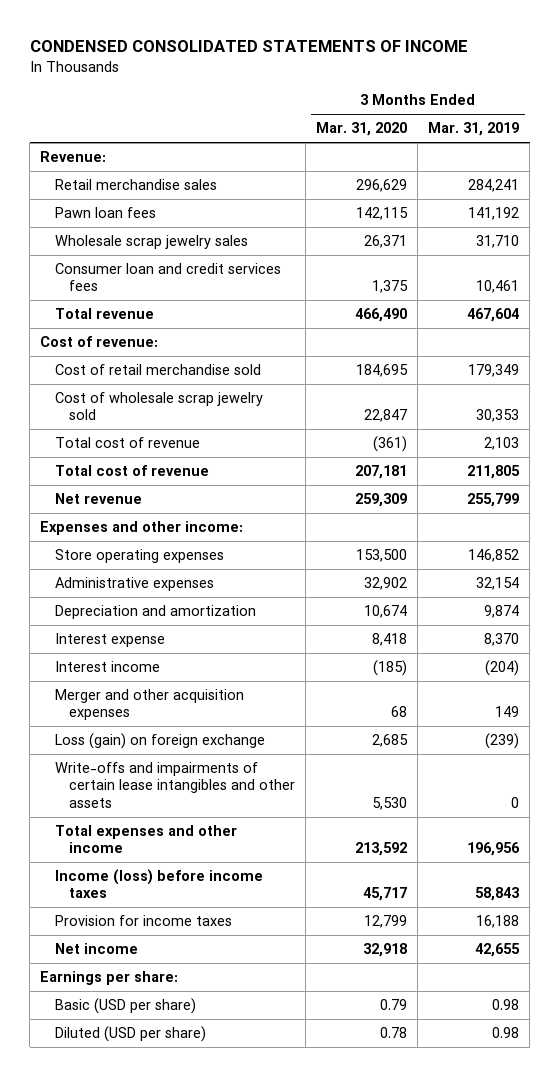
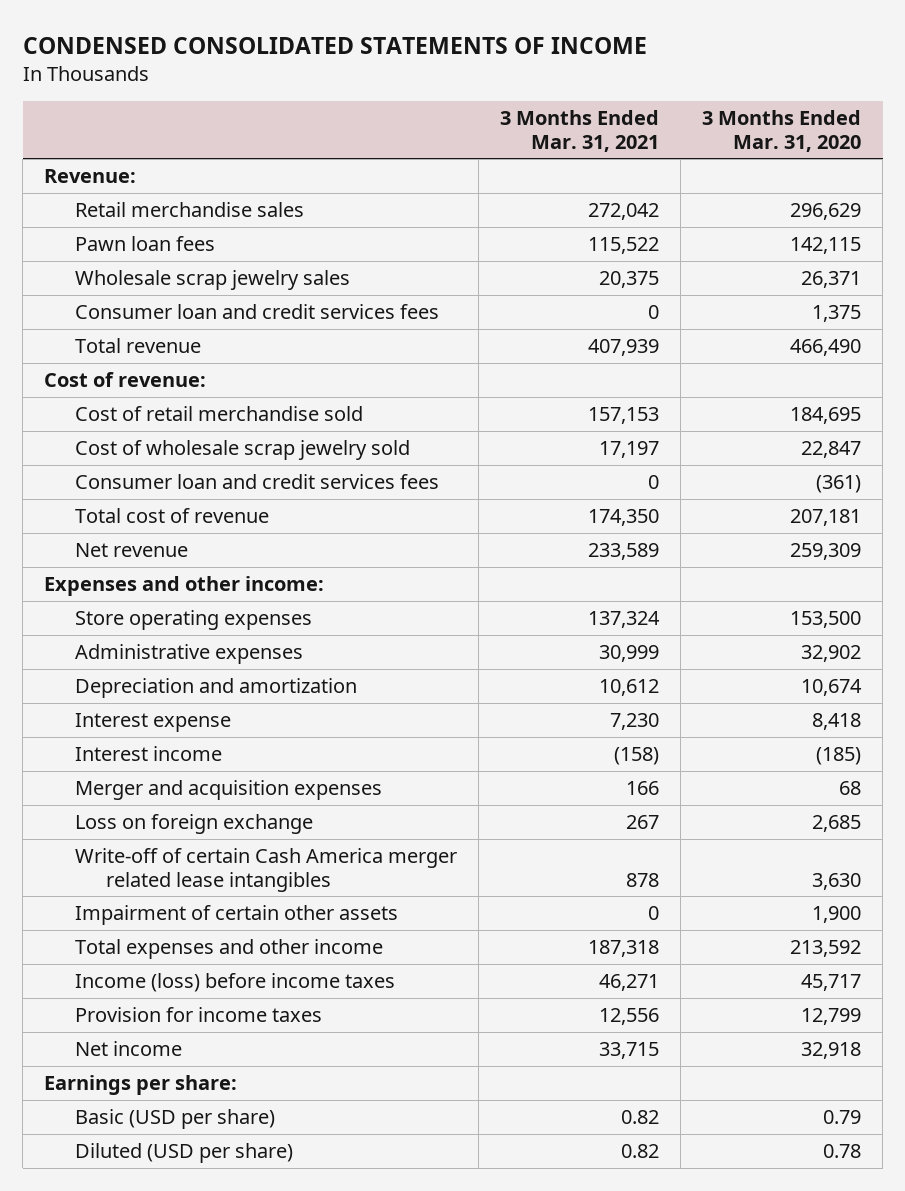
- | 3 Months Ended Mar. 31, 2020 | 3 Months Ended Mar. 31, 2019
+ | 3 Months Ended Mar. 31, 2021 | 3 Months Ended Mar. 31, 2020
- Total cost of revenue | (361) | 2,103
+ Consumer loan and credit services fees | 0 | (361)
- Merger and other acquisition expenses | 68 | 149
- Loss (gain) on foreign exchange | 2,685 | (239)
- Write-offs and impairments of certain lease intangibles and other assets | 5,530 | 0
+ Merger and acquisition expenses | 166 | 68
+ Loss on foreign exchange | 267 | 2,685
+ Write-off of certain Cash America merger related lease intangibles | 878 | 3,630
+ Impairment of certain other assets | 0 | 1,900

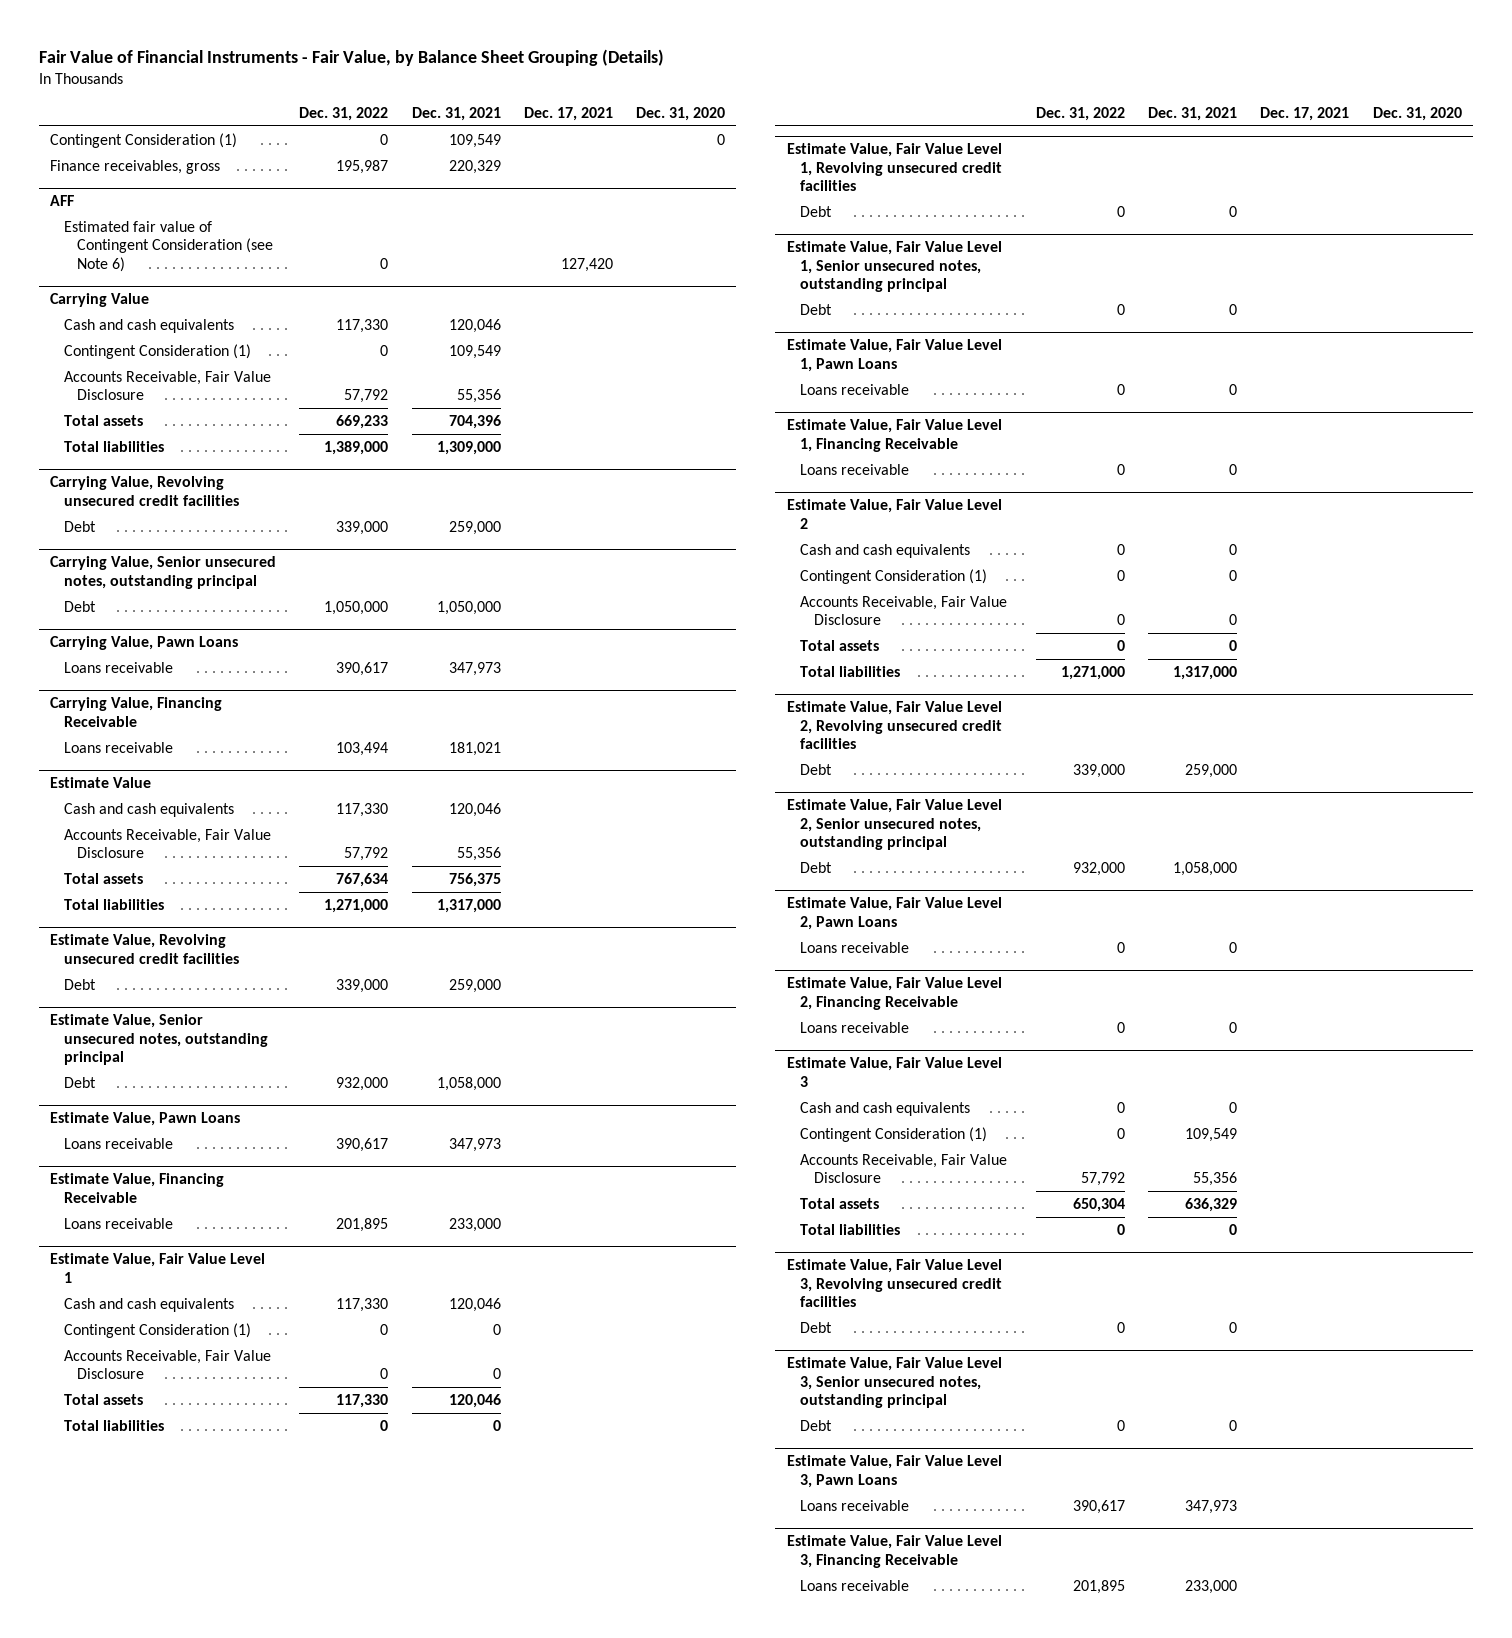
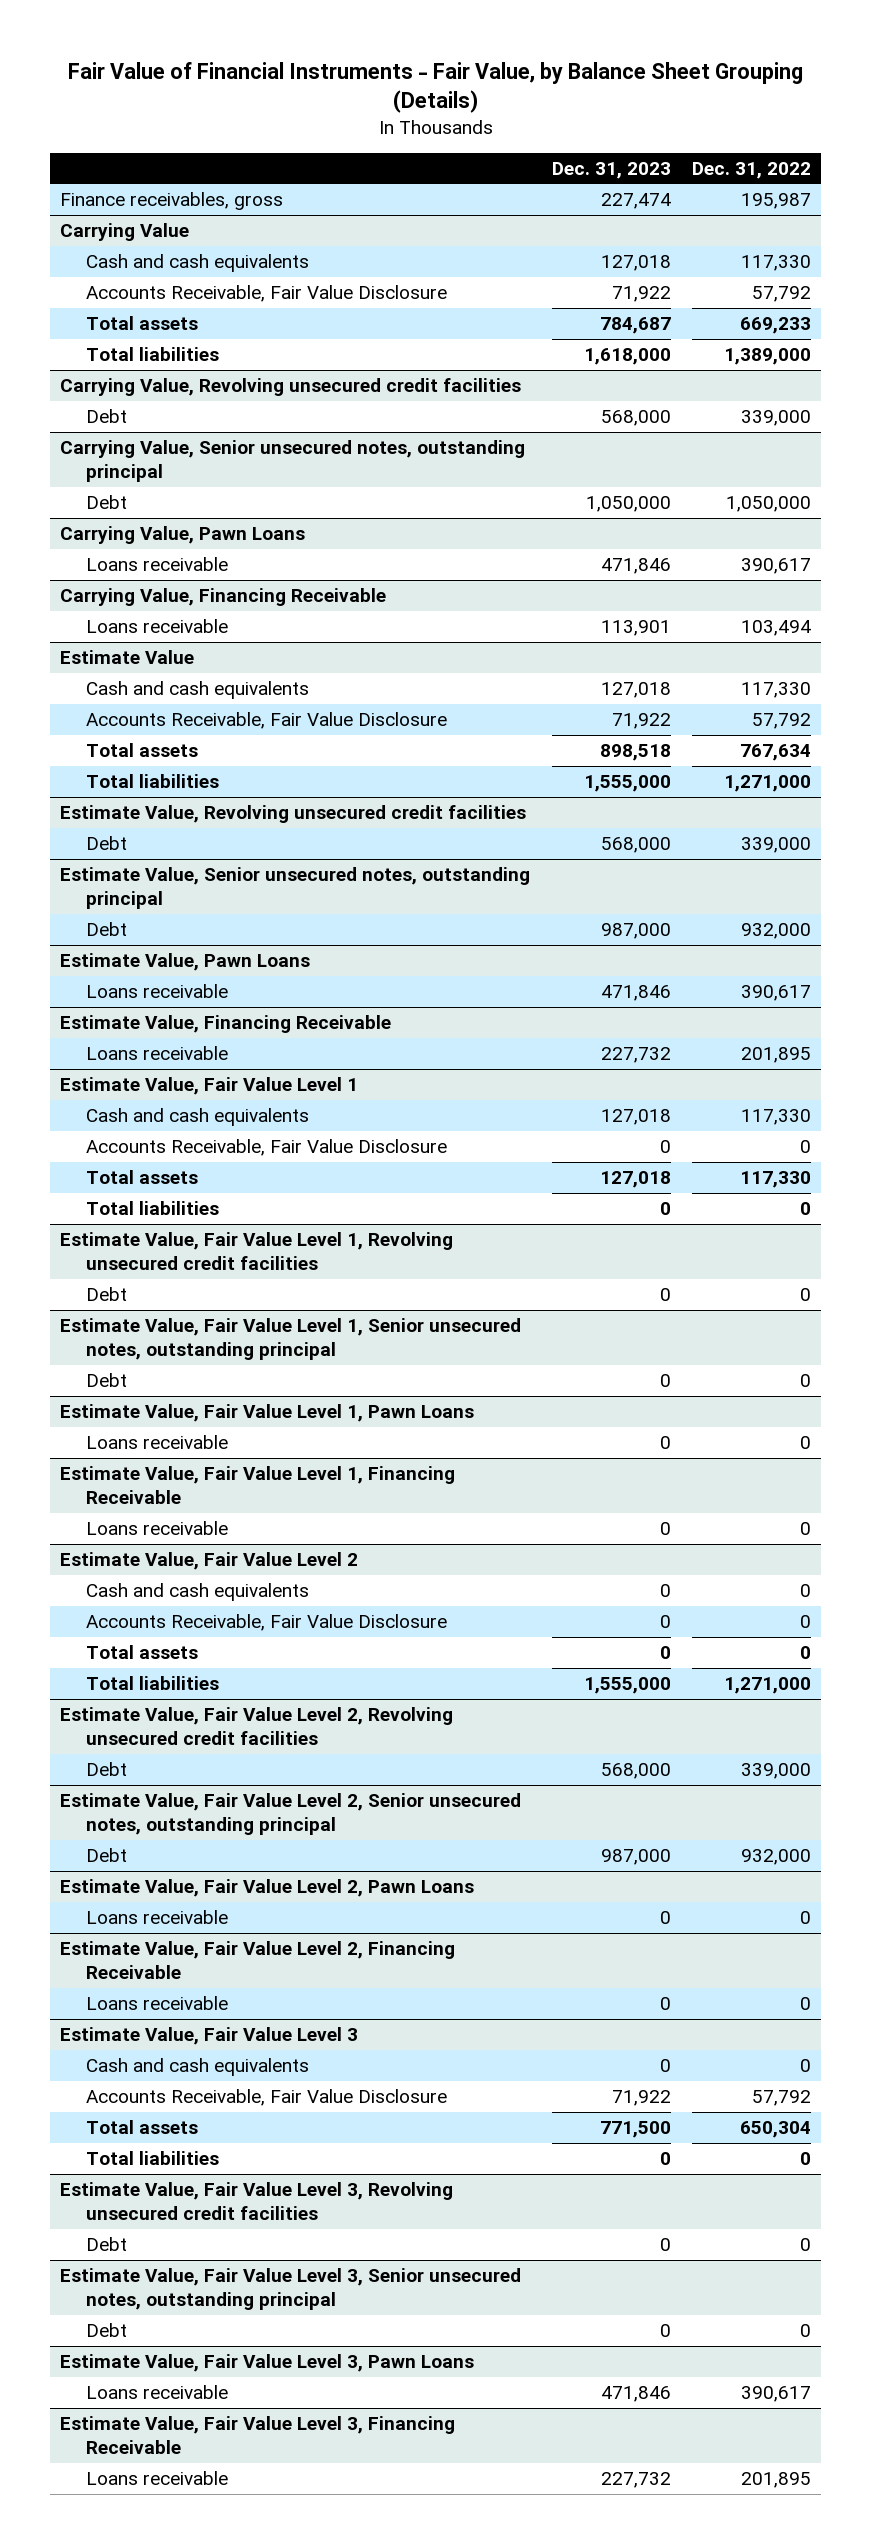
- | Dec. 31, 2022 | Dec. 31, 2021 | Dec. 17, 2021 | Dec. 31, 2020
+ | Dec. 31, 2023 | Dec. 31, 2022
- Contingent Consideration (1) | 0 | 109,549 | | 0
- AFF
- Estimated fair value of Contingent Consideration (see Note 6) | 0 | | 127,420 |
@ Carrying Value
- Contingent Consideration (1) | 0 | 109,549 | |
@ Estimate Value, Fair Value Level 1
- Contingent Consideration (1) | 0 | 0 | |
@ Estimate Value, Fair Value Level 2
- Contingent Consideration (1) | 0 | 0 | |
@ Estimate Value, Fair Value Level 3
- Contingent Consideration (1) | 0 | 109,549 | |

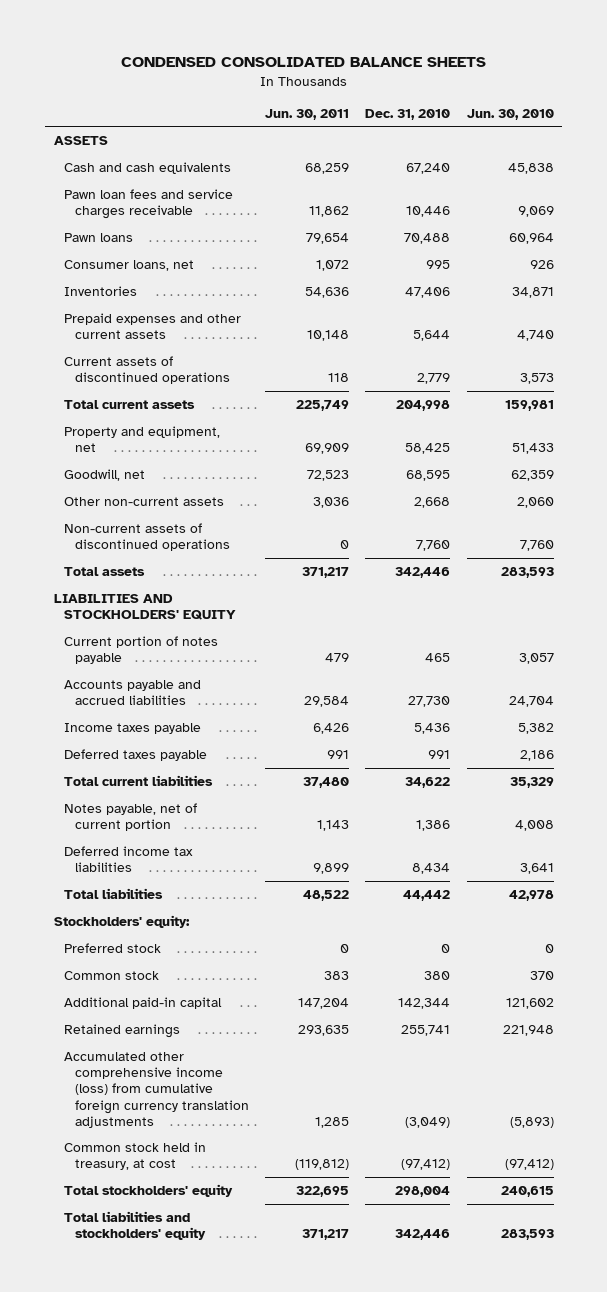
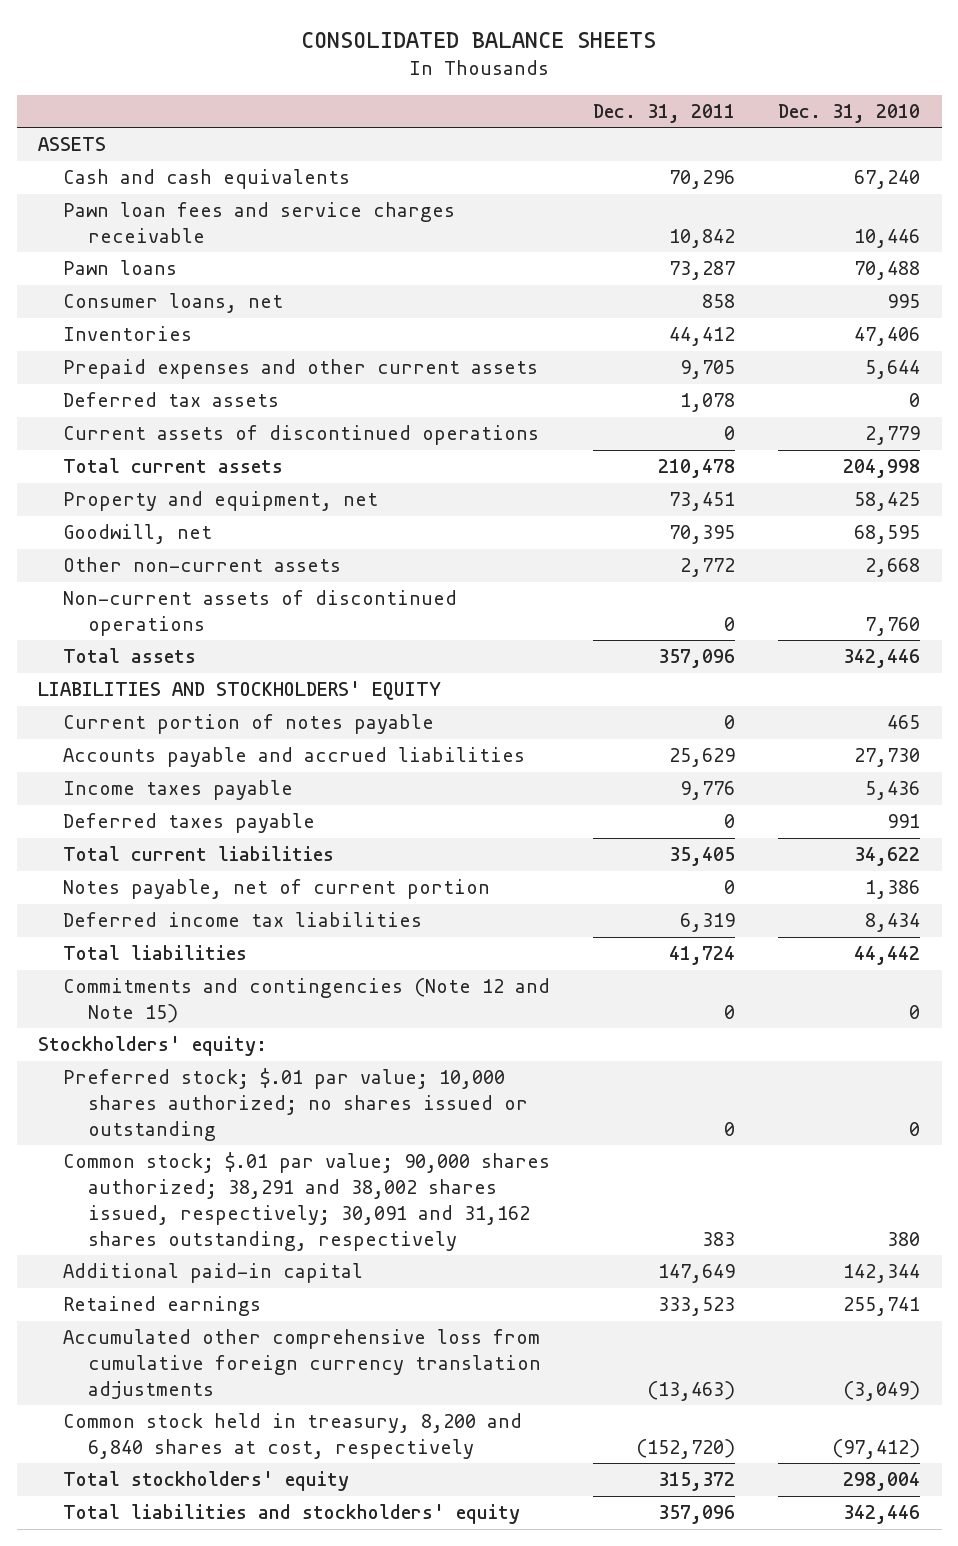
- CONDENSED CONSOLIDATED BALANCE SHEETS
+ CONSOLIDATED BALANCE SHEETS
- | Jun. 30, 2011 | Dec. 31, 2010 | Jun. 30, 2010
+ | Dec. 31, 2011 | Dec. 31, 2010
+ Deferred tax assets | 1,078 | 0
+ Commitments and contingencies (Note 12 and Note 15) | 0 | 0
- Preferred stock | 0 | 0 | 0
- Common stock | 383 | 380 | 370
+ Preferred stock; $.01 par value; 10,000 shares authorized; no shares issued or outstanding | 0 | 0
+ Common stock; $.01 par value; 90,000 shares authorized; 38,291 and 38,002 shares issued, respectively; 30,091 and 31,162 shares outstanding, respectively | 383 | 380
- Accumulated other comprehensive income (loss) from cumulative foreign currency translation adjustments | 1,285 | (3,049) | (5,893)
- Common stock held in treasury, at cost | (119,812) | (97,412) | (97,412)
+ Accumulated other comprehensive loss from cumulative foreign currency translation adjustments | (13,463) | (3,049)
+ Common stock held in treasury, 8,200 and 6,840 shares at cost, respectively | (152,720) | (97,412)

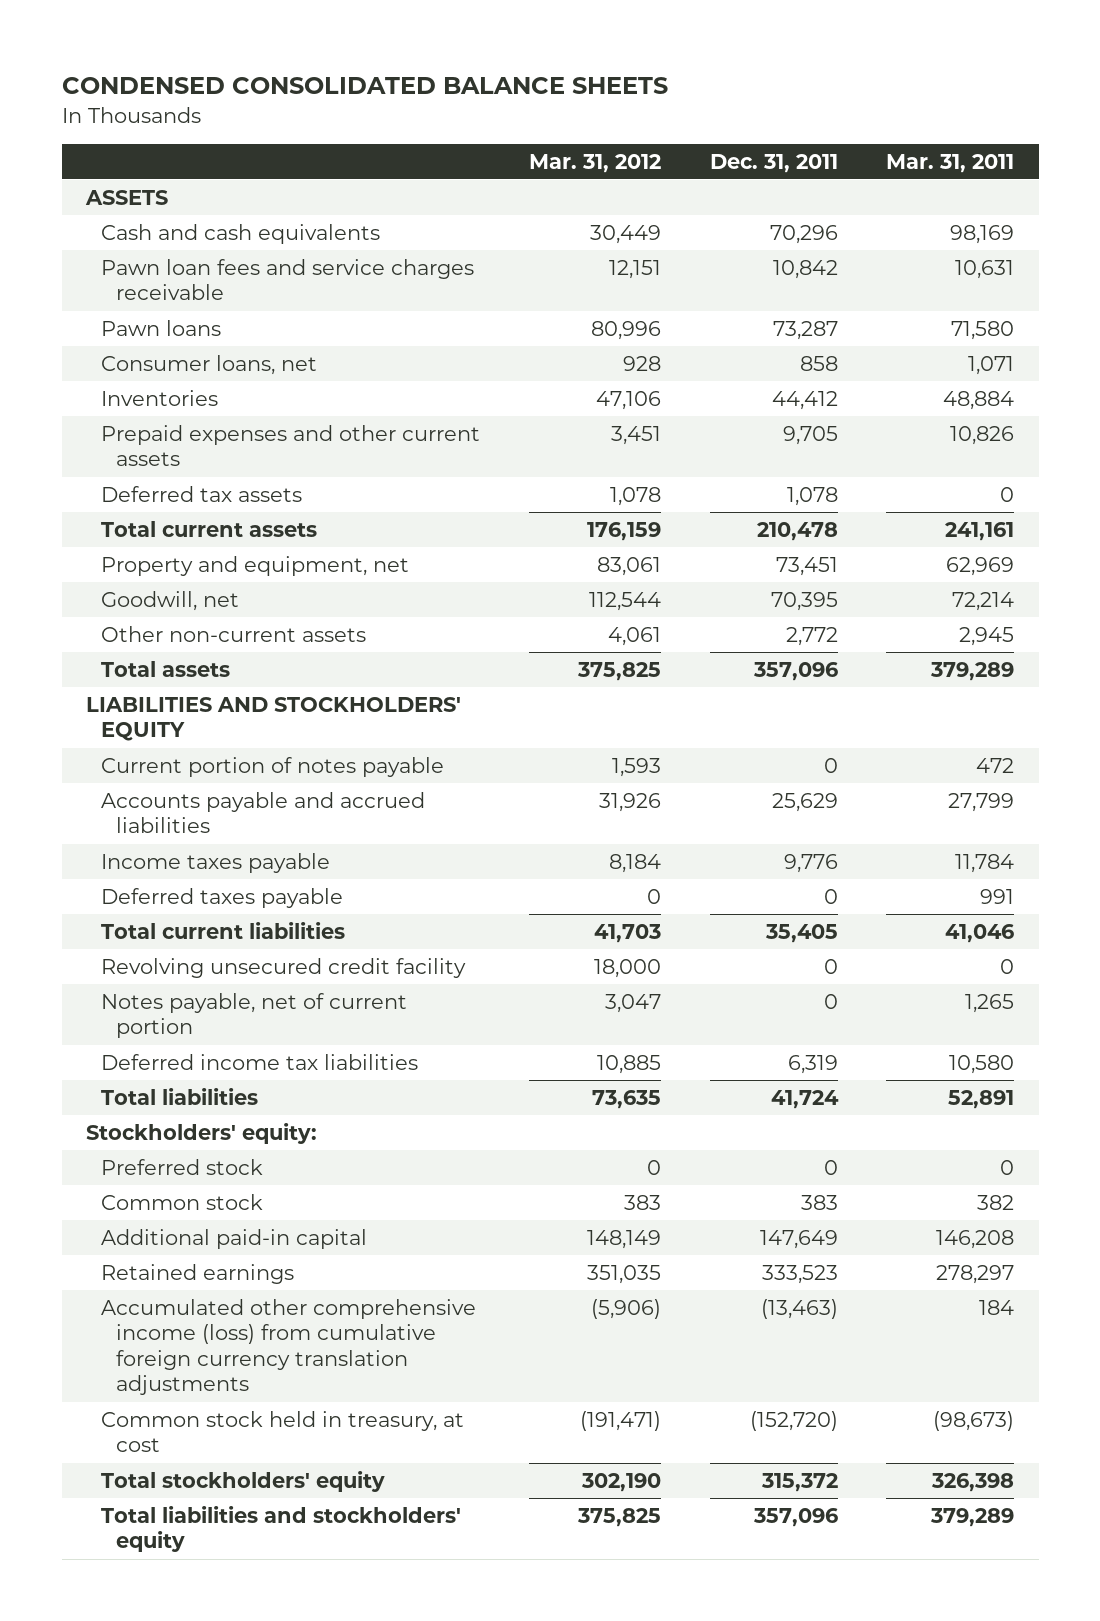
- CONSOLIDATED BALANCE SHEETS
+ CONDENSED CONSOLIDATED BALANCE SHEETS
- | Dec. 31, 2011 | Dec. 31, 2010
+ | Mar. 31, 2012 | Dec. 31, 2011 | Mar. 31, 2011
- Current assets of discontinued operations | 0 | 2,779
- Non-current assets of discontinued operations | 0 | 7,760
+ Revolving unsecured credit facility | 18,000 | 0 | 0
- Commitments and contingencies (Note 12 and Note 15) | 0 | 0
- Preferred stock; $.01 par value; 10,000 shares authorized; no shares issued or outstanding | 0 | 0
- Common stock; $.01 par value; 90,000 shares authorized; 38,291 and 38,002 shares issued, respectively; 30,091 and 31,162 shares outstanding, respectively | 383 | 380
+ Preferred stock | 0 | 0 | 0
+ Common stock | 383 | 383 | 382
- Accumulated other comprehensive loss from cumulative foreign currency translation adjustments | (13,463) | (3,049)
- Common stock held in treasury, 8,200 and 6,840 shares at cost, respectively | (152,720) | (97,412)
+ Accumulated other comprehensive income (loss) from cumulative foreign currency translation adjustments | (5,906) | (13,463) | 184
+ Common stock held in treasury, at cost | (191,471) | (152,720) | (98,673)

